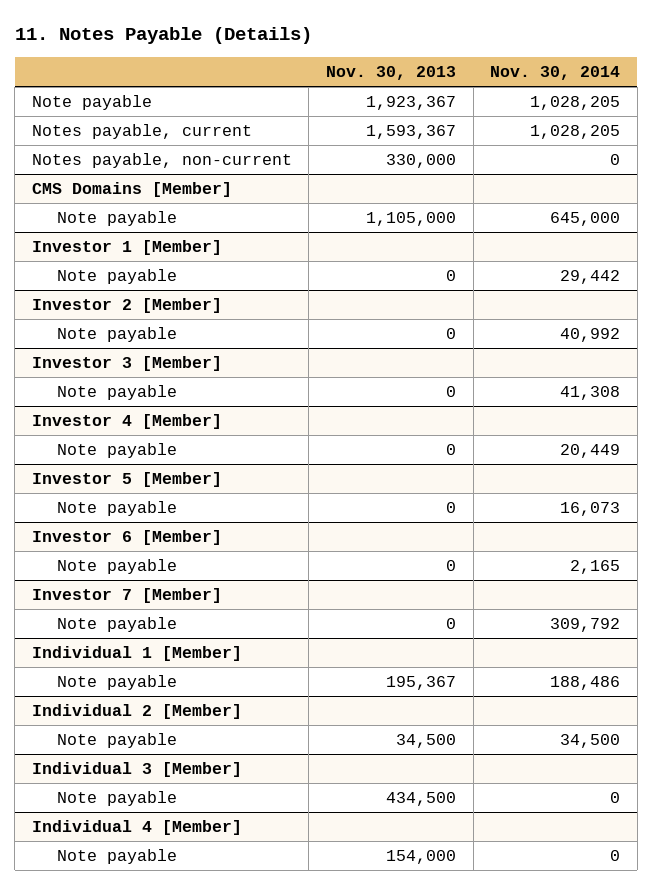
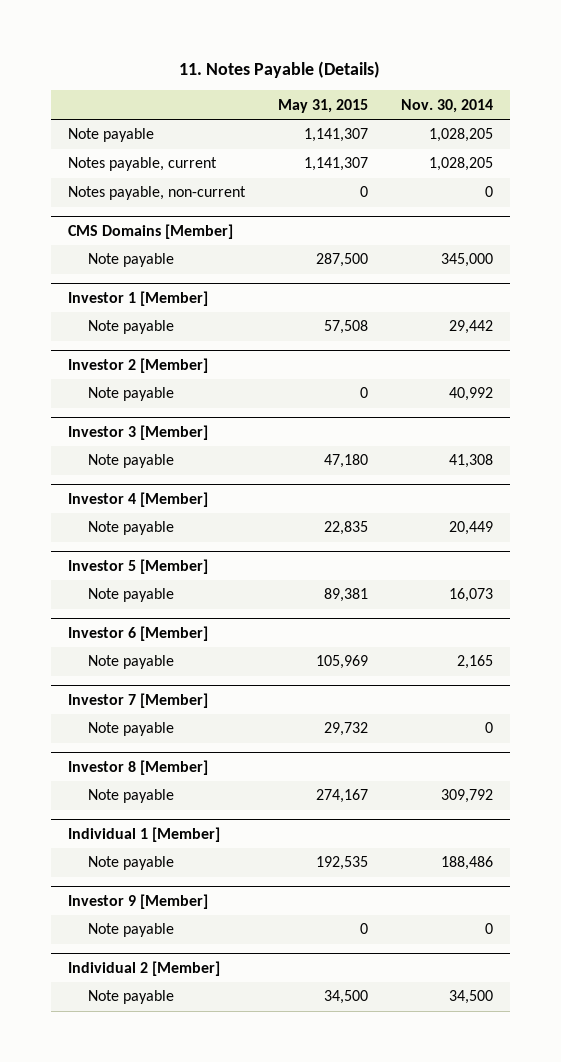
- | Nov. 30, 2013 | Nov. 30, 2014
+ | May 31, 2015 | Nov. 30, 2014
@ CMS Domains [Member]
- Note payable | 1,105,000 | 645,000
+ Note payable | 287,500 | 345,000
@ Investor 7 [Member]
+ Note payable | 29,732 | 0
+ Investor 8 [Member]
+ Investor 9 [Member]
+ Note payable | 0 | 0
- Individual 3 [Member]
- Note payable | 434,500 | 0
- Individual 4 [Member]
- Note payable | 154,000 | 0

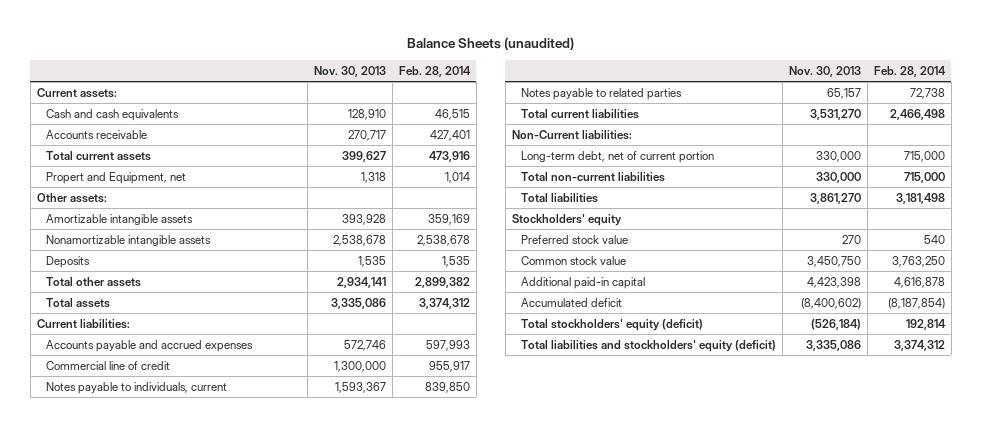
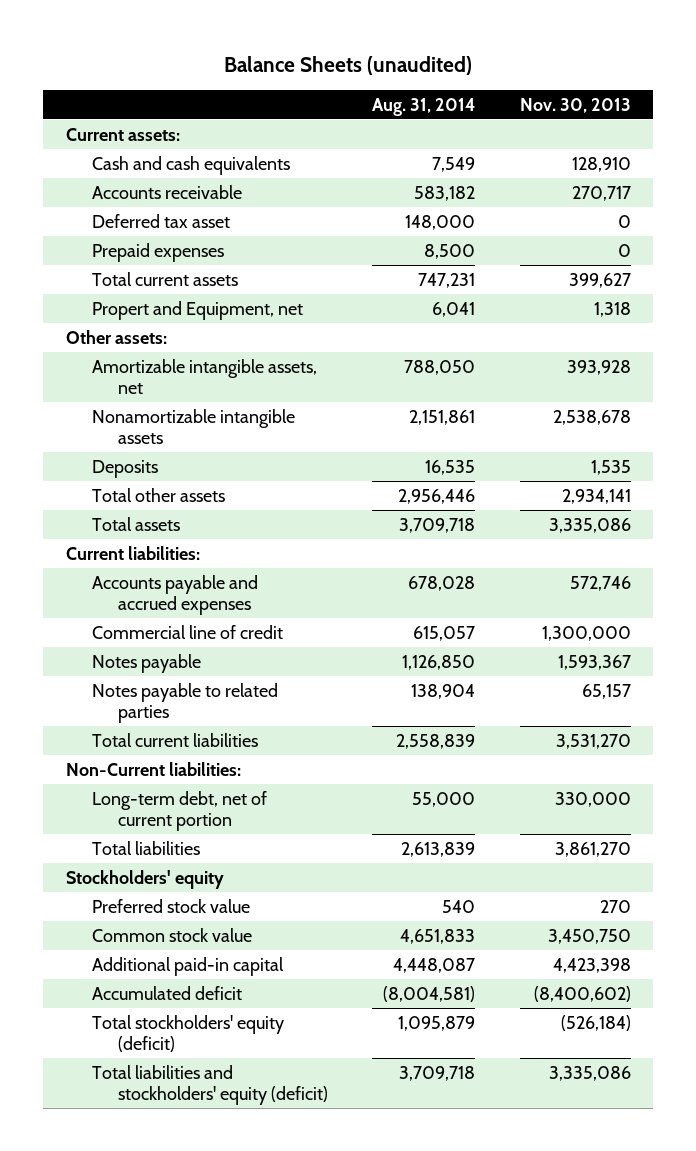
- | Nov. 30, 2013 | Feb. 28, 2014
+ | Aug. 31, 2014 | Nov. 30, 2013
+ Deferred tax asset | 148,000 | 0
+ Prepaid expenses | 8,500 | 0
- Amortizable intangible assets | 393,928 | 359,169
+ Amortizable intangible assets, net | 788,050 | 393,928
- Notes payable to individuals, current | 1,593,367 | 839,850
+ Notes payable | 1,126,850 | 1,593,367
- Total non-current liabilities | 330,000 | 715,000

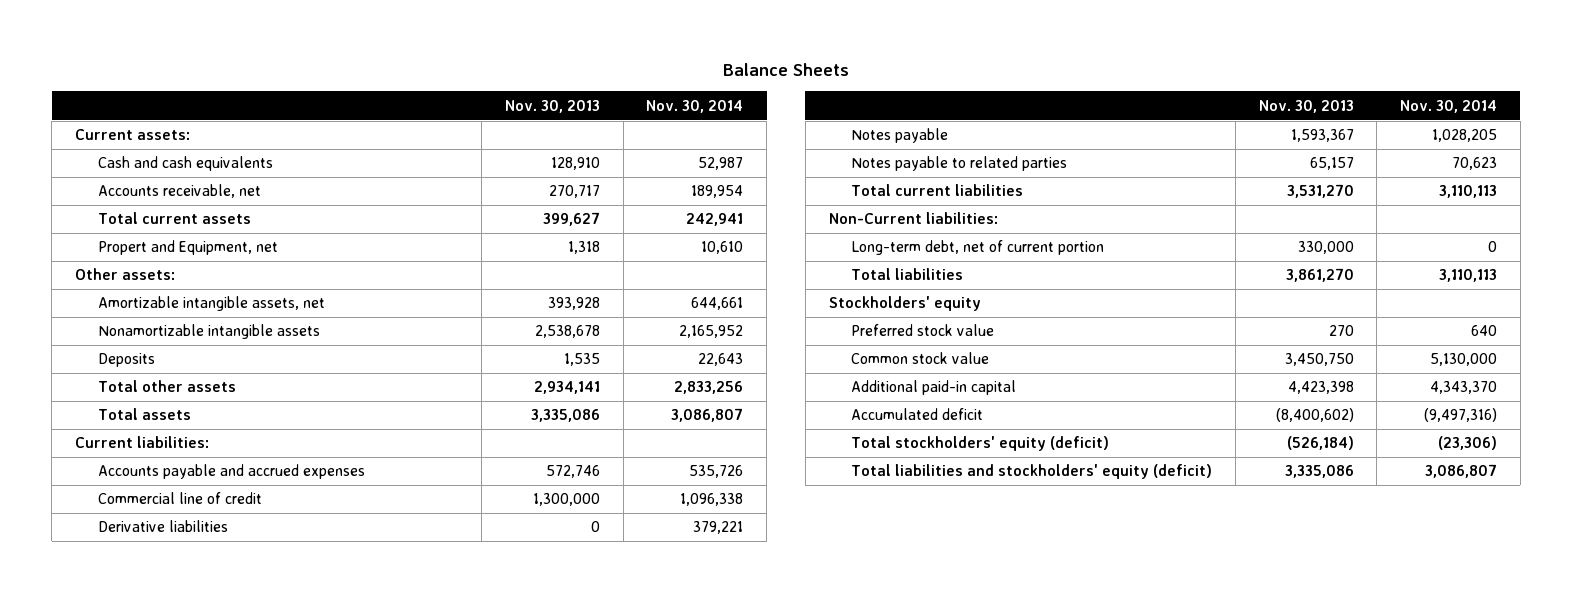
- Balance Sheets (unaudited)
+ Balance Sheets
- | Aug. 31, 2014 | Nov. 30, 2013
+ | Nov. 30, 2013 | Nov. 30, 2014
- Accounts receivable | 583,182 | 270,717
- Deferred tax asset | 148,000 | 0
- Prepaid expenses | 8,500 | 0
+ Accounts receivable, net | 270,717 | 189,954
+ Derivative liabilities | 0 | 379,221

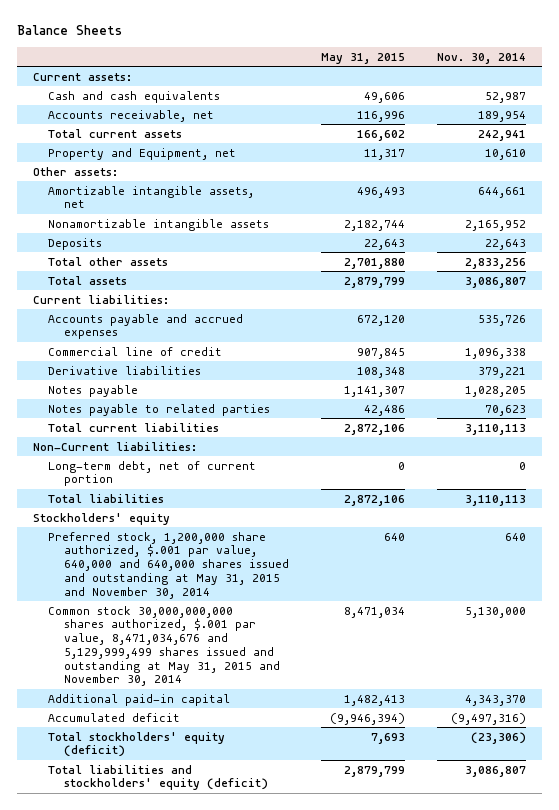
- | Nov. 30, 2013 | Nov. 30, 2014
+ | May 31, 2015 | Nov. 30, 2014
- Propert and Equipment, net | 1,318 | 10,610
+ Property and Equipment, net | 11,317 | 10,610
- Preferred stock value | 270 | 640
- Common stock value | 3,450,750 | 5,130,000
+ Preferred stock, 1,200,000 share authorized, $.001 par value, 640,000 and 640,000 shares issued and outstanding at May 31, 2015 and November 30, 2014 | 640 | 640
+ Common stock 30,000,000,000 shares authorized, $.001 par value, 8,471,034,676 and 5,129,999,499 shares issued and outstanding at May 31, 2015 and November 30, 2014 | 8,471,034 | 5,130,000

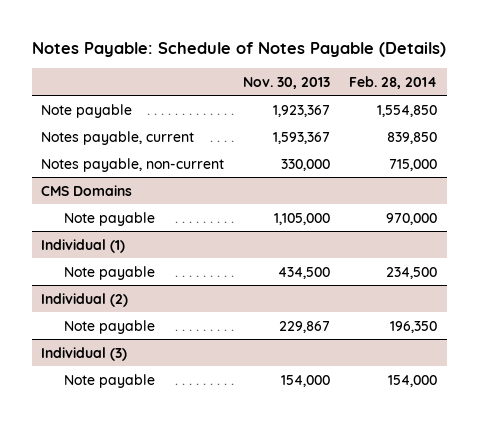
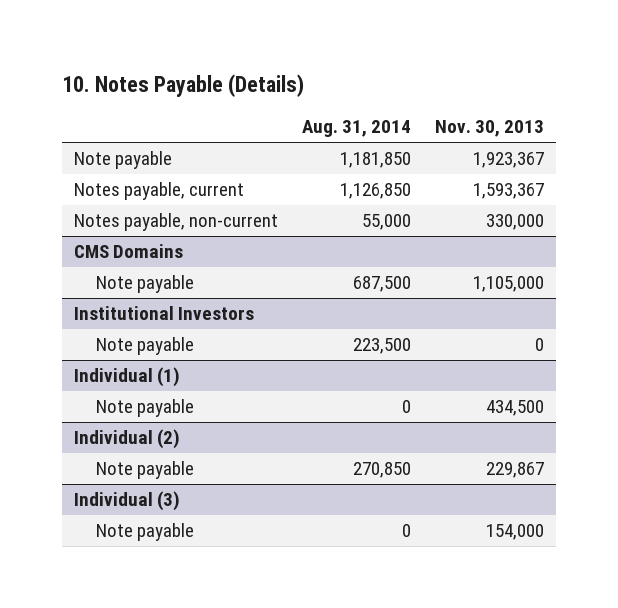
- Notes Payable: Schedule of Notes Payable (Details)
+ 10. Notes Payable (Details)
- | Nov. 30, 2013 | Feb. 28, 2014
+ | Aug. 31, 2014 | Nov. 30, 2013
+ Institutional Investors
+ Note payable | 223,500 | 0

